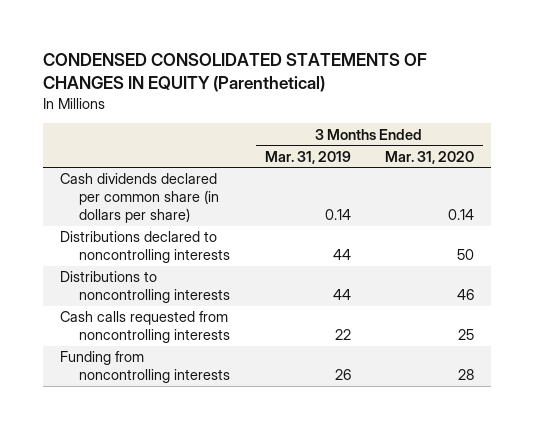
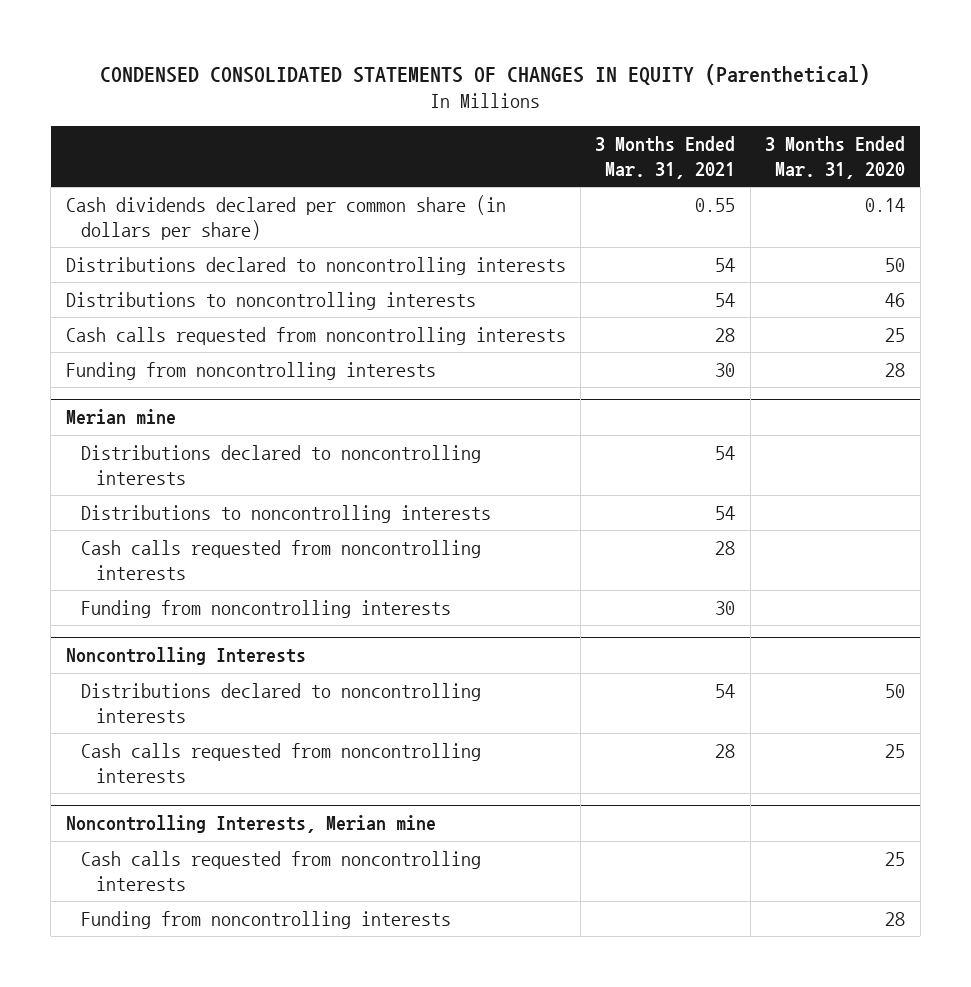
- | 3 Months Ended Mar. 31, 2019 | 3 Months Ended Mar. 31, 2020
+ | 3 Months Ended Mar. 31, 2021 | 3 Months Ended Mar. 31, 2020
+ Merian mine
+ Distributions declared to noncontrolling interests | 54 |
+ Distributions to noncontrolling interests | 54 |
+ Cash calls requested from noncontrolling interests | 28 |
+ Funding from noncontrolling interests | 30 |
+ Noncontrolling Interests
+ Distributions declared to noncontrolling interests | 54 | 50
+ Cash calls requested from noncontrolling interests | 28 | 25
+ Noncontrolling Interests, Merian mine
+ Cash calls requested from noncontrolling interests | | 25
+ Funding from noncontrolling interests | | 28

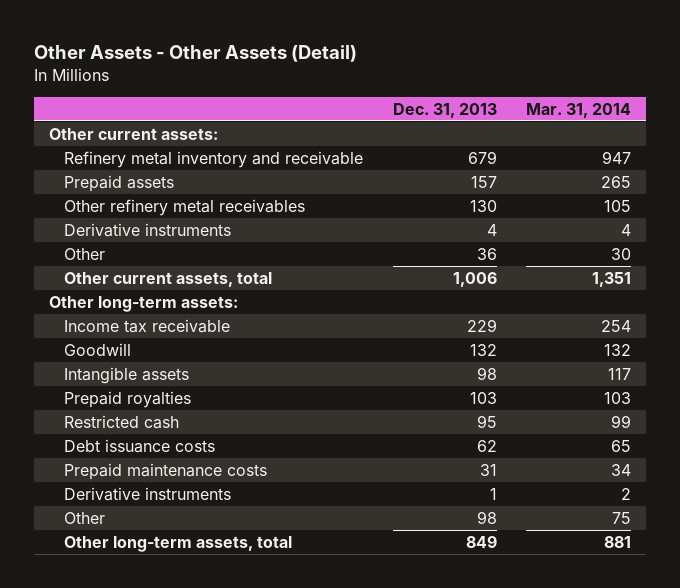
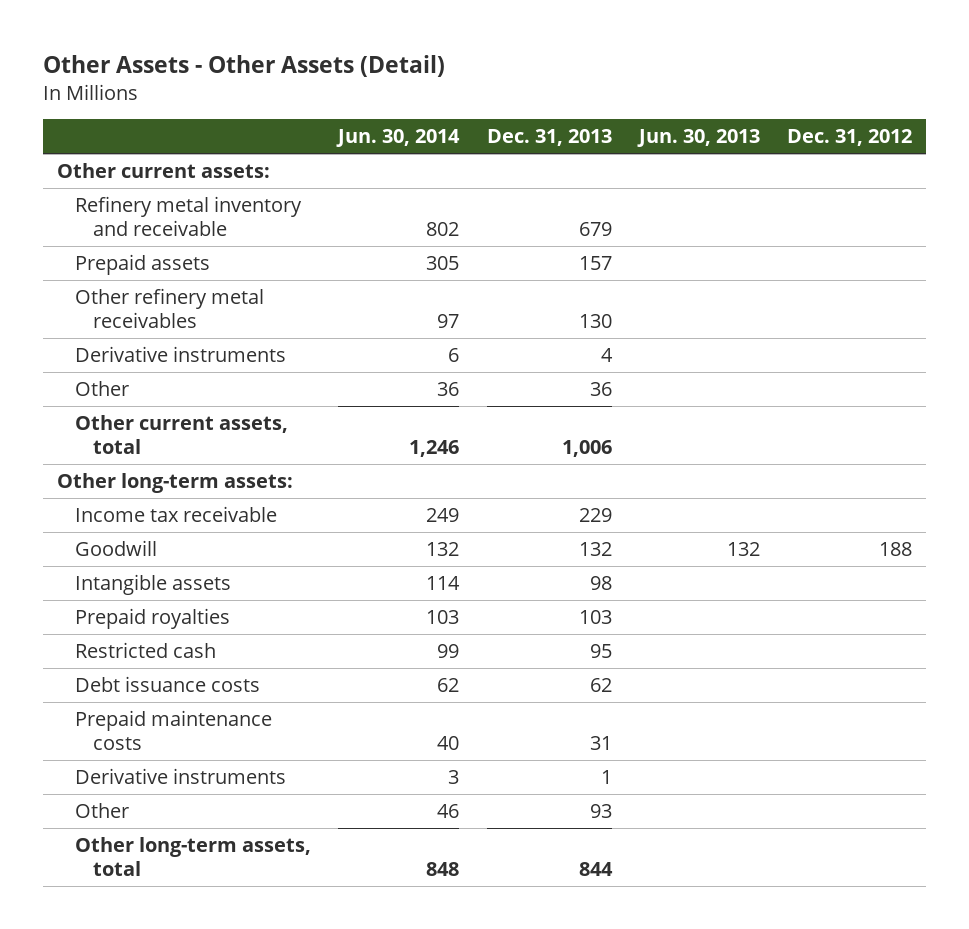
- | Dec. 31, 2013 | Mar. 31, 2014
+ | Jun. 30, 2014 | Dec. 31, 2013 | Jun. 30, 2013 | Dec. 31, 2012
- Other | 98 | 75
- Other long-term assets, total | 849 | 881
+ Other | 46 | 93 | |
+ Other long-term assets, total | 848 | 844 | |

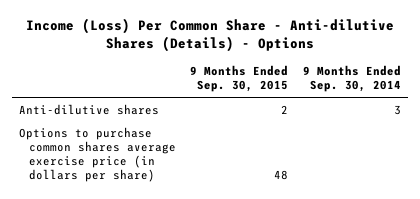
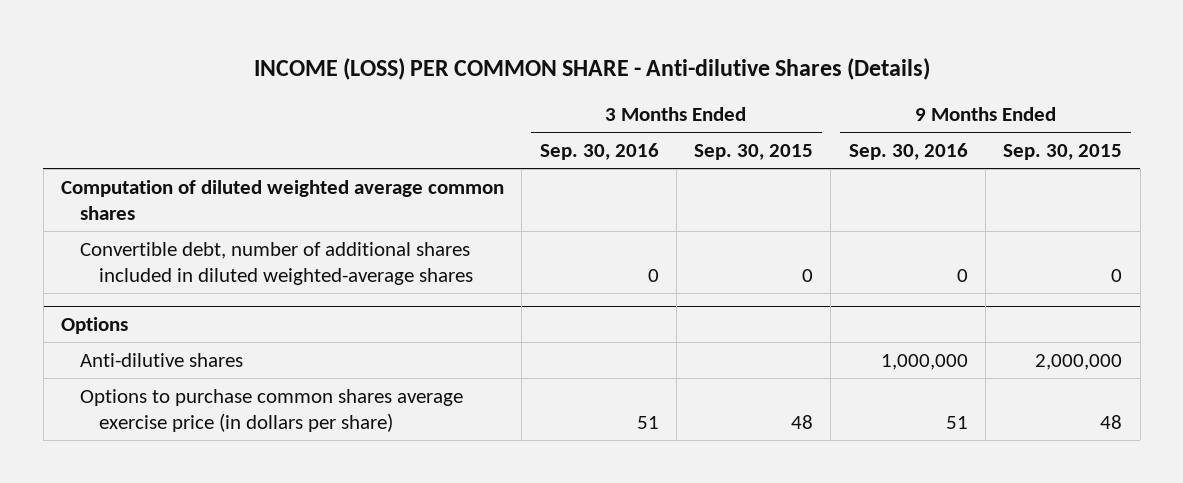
- Income (Loss) Per Common Share - Anti-dilutive Shares (Details) - Options
+ INCOME (LOSS) PER COMMON SHARE - Anti-dilutive Shares (Details)
- | 9 Months Ended Sep. 30, 2015 | 9 Months Ended Sep. 30, 2014
+ | 3 Months Ended Sep. 30, 2016 | 3 Months Ended Sep. 30, 2015 | 9 Months Ended Sep. 30, 2016 | 9 Months Ended Sep. 30, 2015
- Anti-dilutive shares | 2 | 3
+ Computation of diluted weighted average common shares
+ Convertible debt, number of additional shares included in diluted weighted-average shares | 0 | 0 | 0 | 0
+ Options
+ Anti-dilutive shares | | | 1,000,000 | 2,000,000

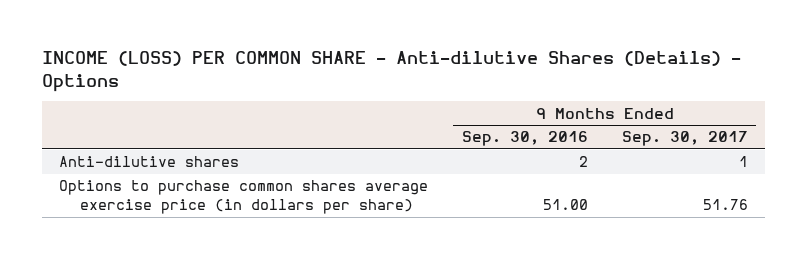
- INCOME (LOSS) PER COMMON SHARE - Anti-dilutive Shares (Details)
+ INCOME (LOSS) PER COMMON SHARE - Anti-dilutive Shares (Details) - Options
- | 3 Months Ended Sep. 30, 2016 | 3 Months Ended Sep. 30, 2015 | 9 Months Ended Sep. 30, 2016 | 9 Months Ended Sep. 30, 2015
+ | 9 Months Ended Sep. 30, 2016 | 9 Months Ended Sep. 30, 2017
- Computation of diluted weighted average common shares
- Convertible debt, number of additional shares included in diluted weighted-average shares | 0 | 0 | 0 | 0
- Options
- Anti-dilutive shares | | | 1,000,000 | 2,000,000
- Options to purchase common shares average exercise price (in dollars per share) | 51 | 48 | 51 | 48
+ Anti-dilutive shares | 2 | 1
+ Options to purchase common shares average exercise price (in dollars per share) | 51.00 | 51.76

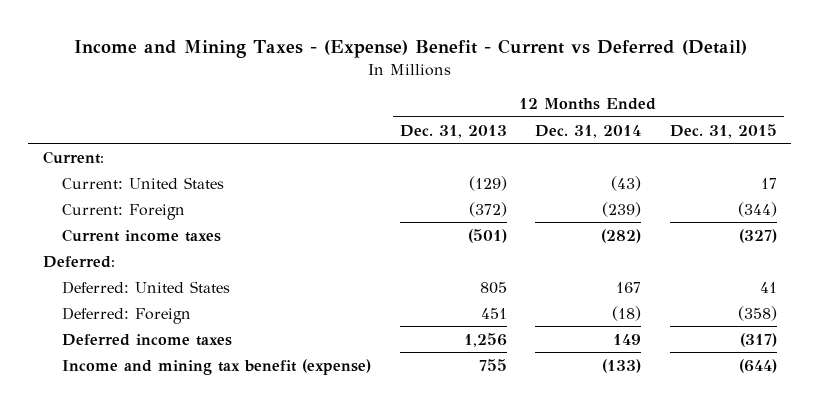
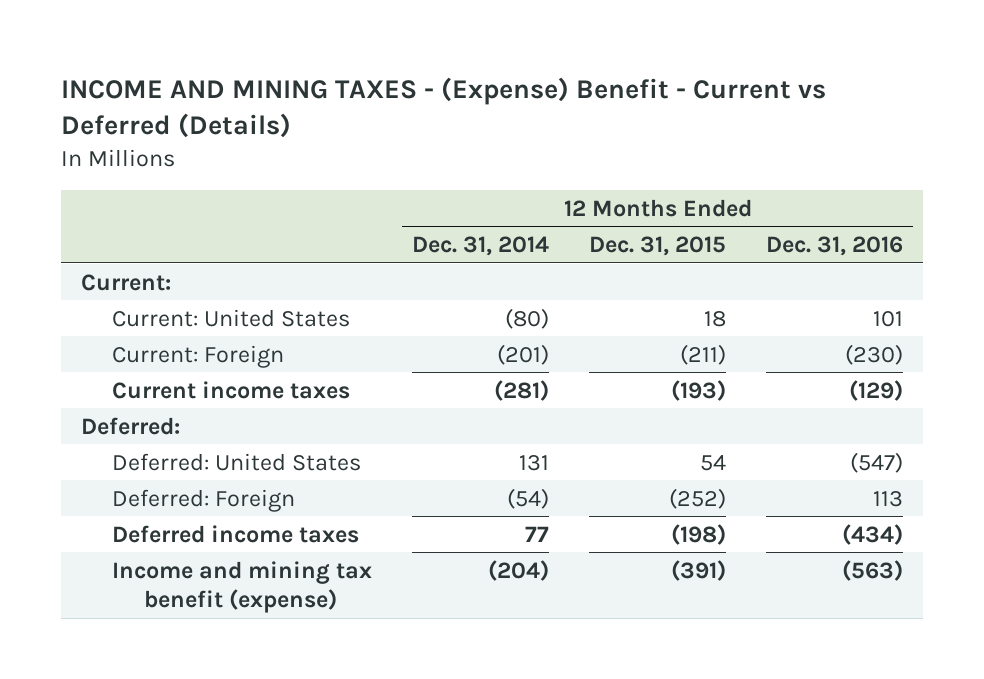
- Income and Mining Taxes - (Expense) Benefit - Current vs Deferred (Detail)
+ INCOME AND MINING TAXES - (Expense) Benefit - Current vs Deferred (Details)
- | 12 Months Ended Dec. 31, 2013 | 12 Months Ended Dec. 31, 2014 | 12 Months Ended Dec. 31, 2015
+ | 12 Months Ended Dec. 31, 2014 | 12 Months Ended Dec. 31, 2015 | 12 Months Ended Dec. 31, 2016
- Current: United States | (129) | (43) | 17
- Current: Foreign | (372) | (239) | (344)
- Current income taxes | (501) | (282) | (327)
+ Current: United States | (80) | 18 | 101
+ Current: Foreign | (201) | (211) | (230)
+ Current income taxes | (281) | (193) | (129)
- Deferred: United States | 805 | 167 | 41
- Deferred: Foreign | 451 | (18) | (358)
- Deferred income taxes | 1,256 | 149 | (317)
- Income and mining tax benefit (expense) | 755 | (133) | (644)
+ Deferred: United States | 131 | 54 | (547)
+ Deferred: Foreign | (54) | (252) | 113
+ Deferred income taxes | 77 | (198) | (434)
+ Income and mining tax benefit (expense) | (204) | (391) | (563)

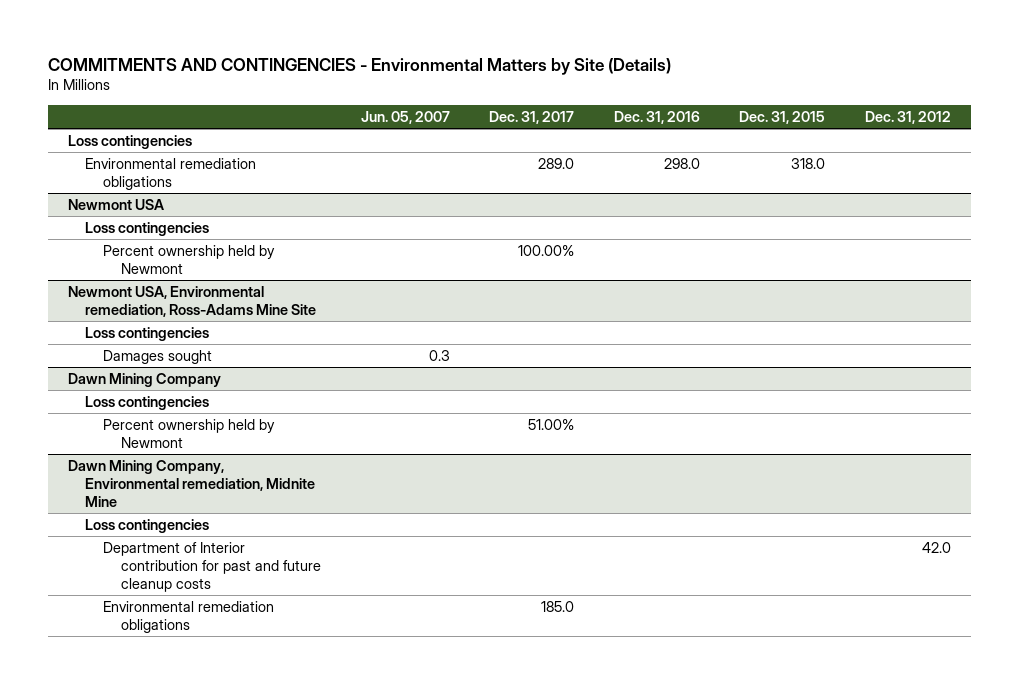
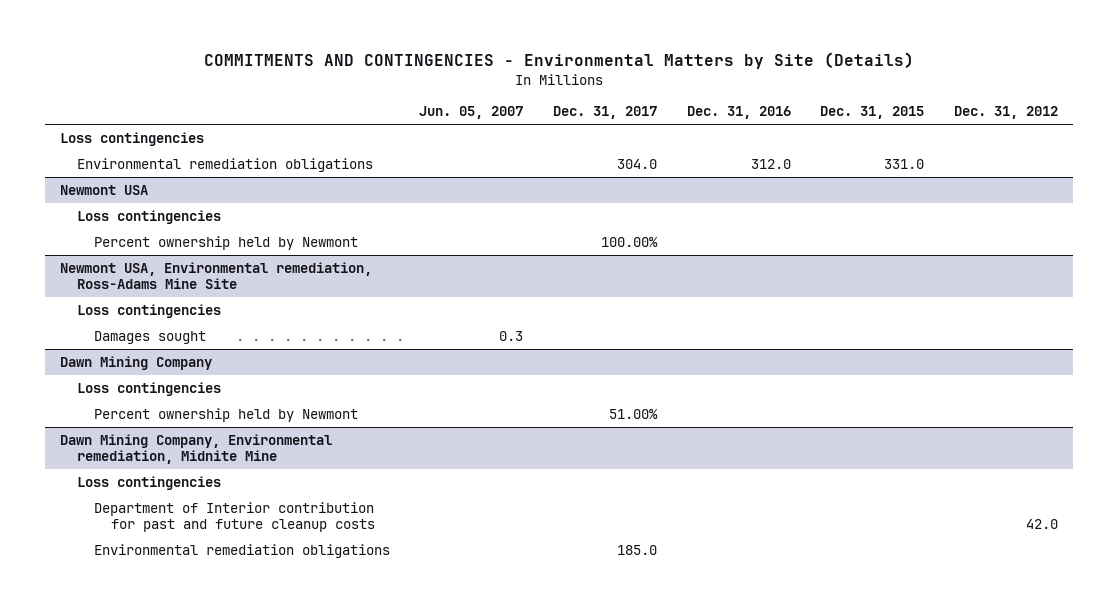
- Environmental remediation obligations | | 289.0 | 298.0 | 318.0 |
+ Environmental remediation obligations | | 304.0 | 312.0 | 331.0 |

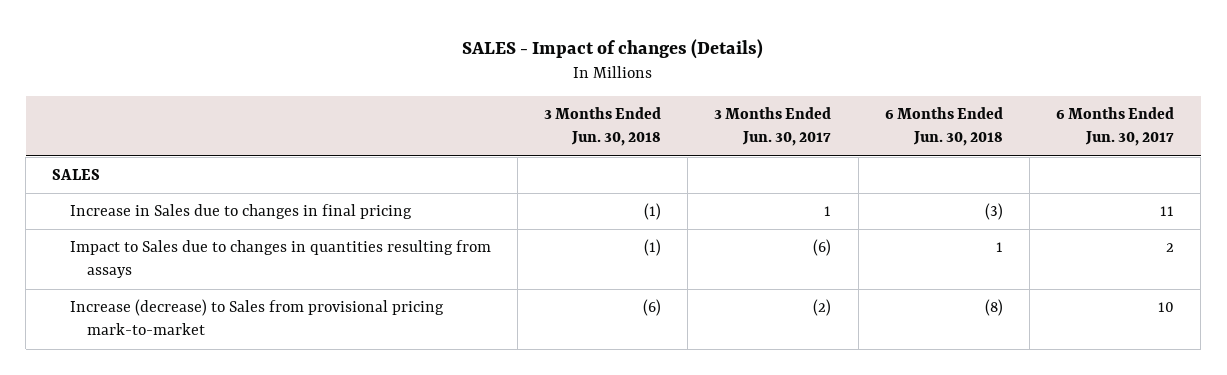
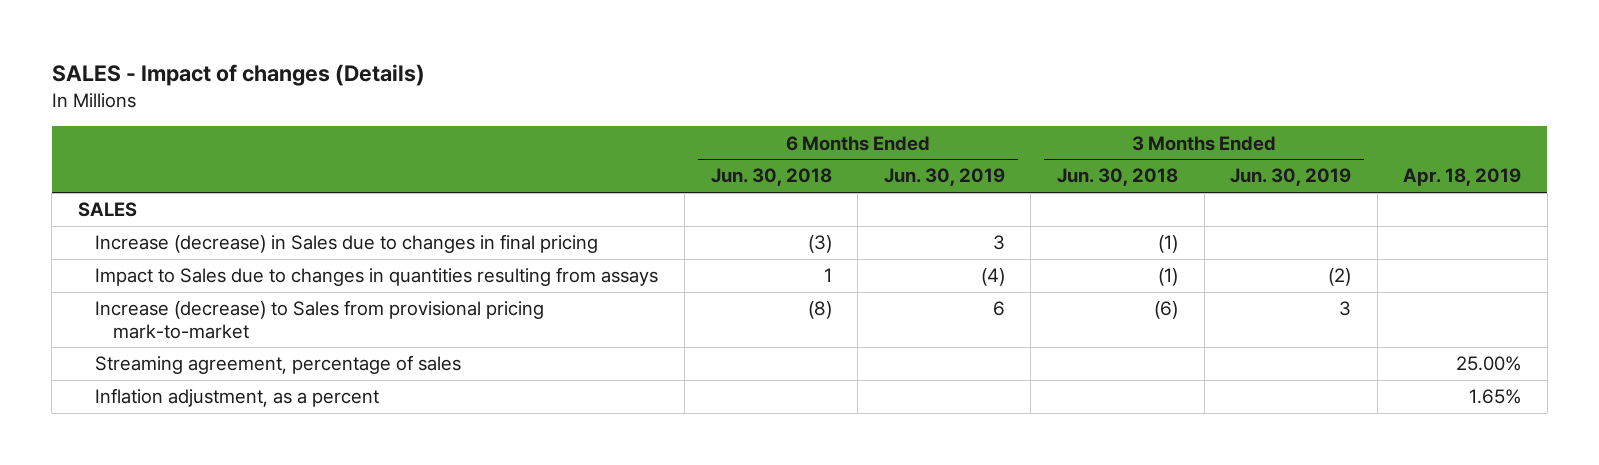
- | 3 Months Ended Jun. 30, 2018 | 3 Months Ended Jun. 30, 2017 | 6 Months Ended Jun. 30, 2018 | 6 Months Ended Jun. 30, 2017
+ | 6 Months Ended Jun. 30, 2018 | 6 Months Ended Jun. 30, 2019 | 3 Months Ended Jun. 30, 2018 | 3 Months Ended Jun. 30, 2019 | Apr. 18, 2019
- Increase in Sales due to changes in final pricing | (1) | 1 | (3) | 11
+ Increase (decrease) in Sales due to changes in final pricing | (3) | 3 | (1) | |
+ Streaming agreement, percentage of sales | | | | | 25.00%
+ Inflation adjustment, as a percent | | | | | 1.65%

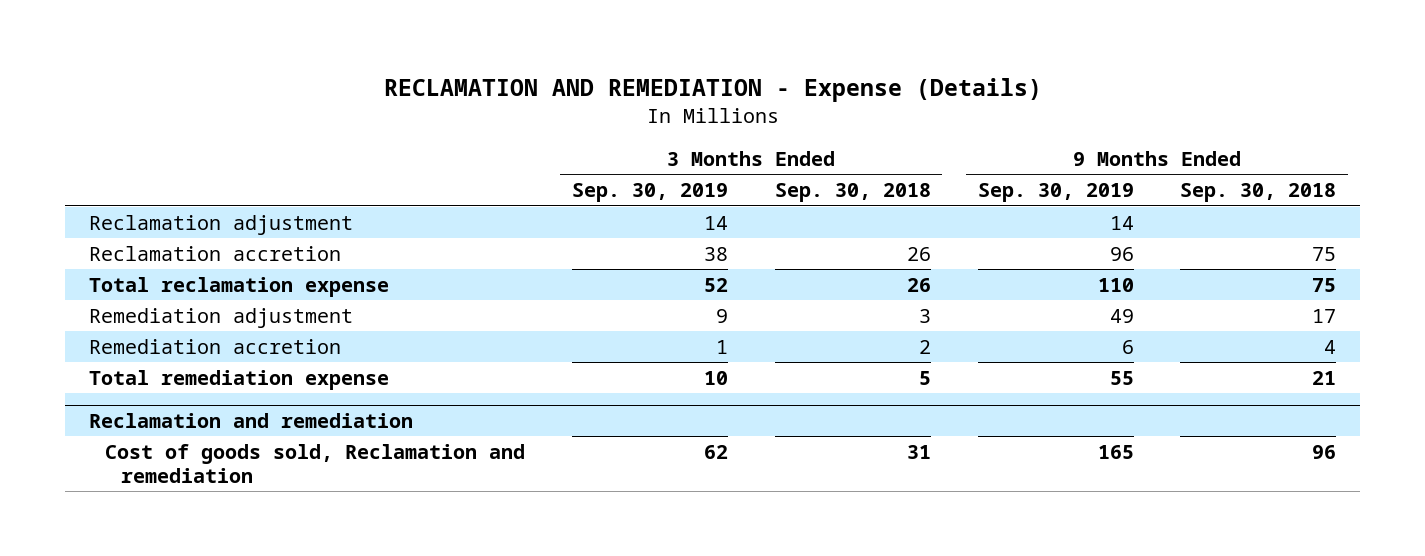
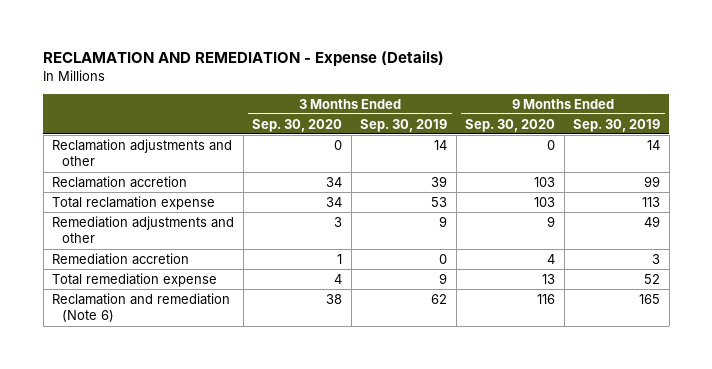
- | 3 Months Ended Sep. 30, 2019 | 3 Months Ended Sep. 30, 2018 | 9 Months Ended Sep. 30, 2019 | 9 Months Ended Sep. 30, 2018
+ | 3 Months Ended Sep. 30, 2020 | 3 Months Ended Sep. 30, 2019 | 9 Months Ended Sep. 30, 2020 | 9 Months Ended Sep. 30, 2019
- Reclamation adjustment | 14 | | 14 |
- Reclamation accretion | 38 | 26 | 96 | 75
- Total reclamation expense | 52 | 26 | 110 | 75
- Remediation adjustment | 9 | 3 | 49 | 17
- Remediation accretion | 1 | 2 | 6 | 4
- Total remediation expense | 10 | 5 | 55 | 21
- Reclamation and remediation
- Cost of goods sold, Reclamation and remediation | 62 | 31 | 165 | 96
+ Reclamation adjustments and other | 0 | 14 | 0 | 14
+ Reclamation accretion | 34 | 39 | 103 | 99
+ Total reclamation expense | 34 | 53 | 103 | 113
+ Remediation adjustments and other | 3 | 9 | 9 | 49
+ Remediation accretion | 1 | 0 | 4 | 3
+ Total remediation expense | 4 | 9 | 13 | 52
+ Reclamation and remediation (Note 6) | 38 | 62 | 116 | 165

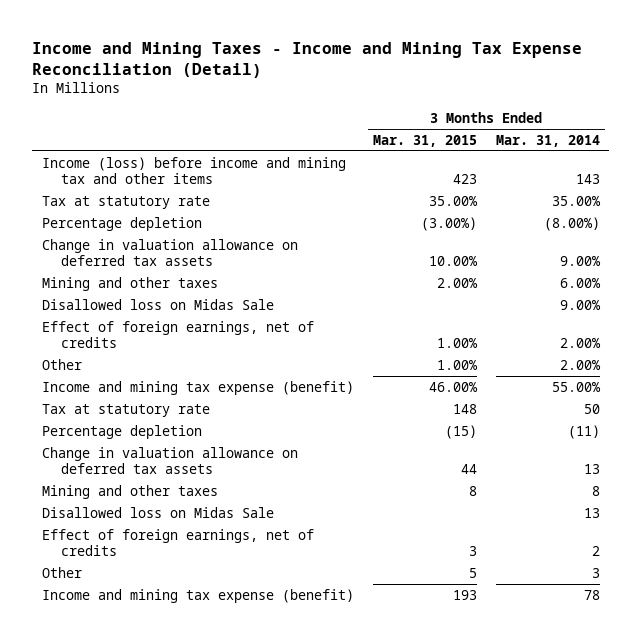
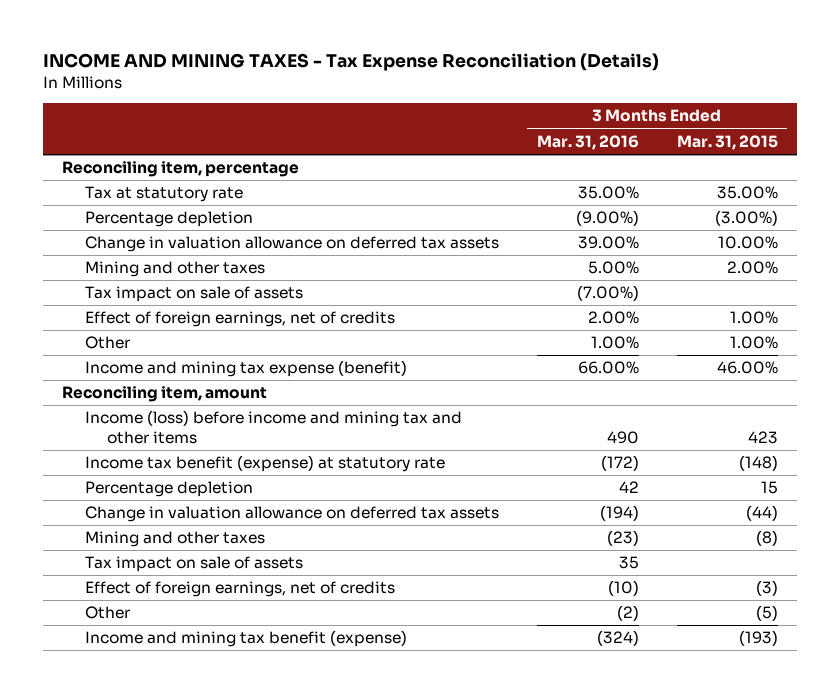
- Income and Mining Taxes - Income and Mining Tax Expense Reconciliation (Detail)
+ INCOME AND MINING TAXES - Tax Expense Reconciliation (Details)
- | 3 Months Ended Mar. 31, 2015 | 3 Months Ended Mar. 31, 2014
+ | 3 Months Ended Mar. 31, 2016 | 3 Months Ended Mar. 31, 2015
+ Reconciling item, percentage
- Disallowed loss on Midas Sale | | 9.00%
+ Tax impact on sale of assets | (7.00%) |
- Tax at statutory rate | 148 | 50
- Percentage depletion | (15) | (11)
- Change in valuation allowance on deferred tax assets | 44 | 13
- Mining and other taxes | 8 | 8
- Disallowed loss on Midas Sale | | 13
- Effect of foreign earnings, net of credits | 3 | 2
- Other | 5 | 3
- Income and mining tax expense (benefit) | 193 | 78
+ Reconciling item, amount
moved down: Income (loss) before income and mining tax and other items | 490 | 423
+ Income tax benefit (expense) at statutory rate | (172) | (148)
+ Percentage depletion | 42 | 15
+ Change in valuation allowance on deferred tax assets | (194) | (44)
+ Mining and other taxes | (23) | (8)
+ Tax impact on sale of assets | 35 |
+ Effect of foreign earnings, net of credits | (10) | (3)
+ Other | (2) | (5)
+ Income and mining tax benefit (expense) | (324) | (193)

